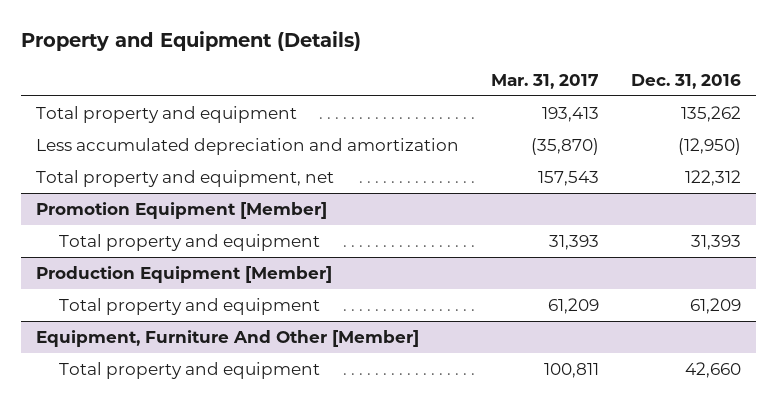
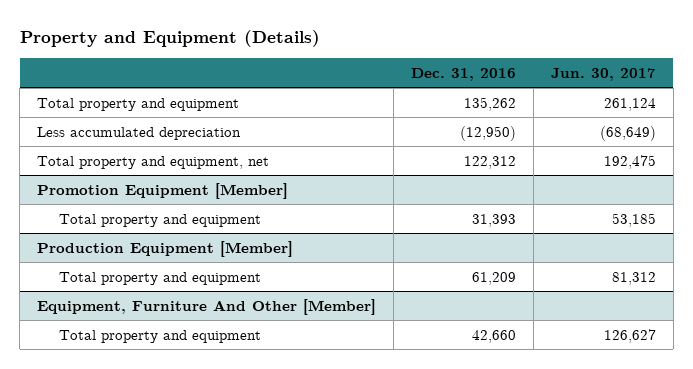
- | Mar. 31, 2017 | Dec. 31, 2016
+ | Dec. 31, 2016 | Jun. 30, 2017
- Less accumulated depreciation and amortization | (35,870) | (12,950)
+ Less accumulated depreciation | (12,950) | (68,649)

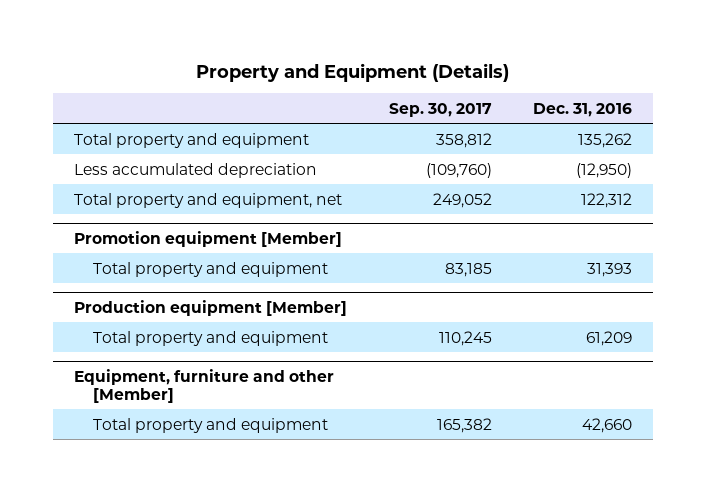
- | Dec. 31, 2016 | Jun. 30, 2017
+ | Sep. 30, 2017 | Dec. 31, 2016
- Promotion Equipment [Member]
+ Promotion equipment [Member]
- Production Equipment [Member]
+ Production equipment [Member]
- Equipment, Furniture And Other [Member]
+ Equipment, furniture and other [Member]

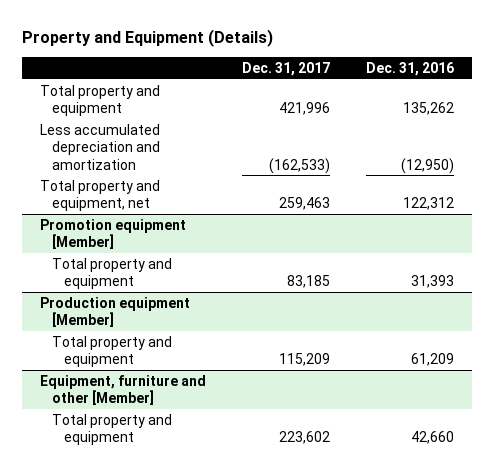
- | Sep. 30, 2017 | Dec. 31, 2016
+ | Dec. 31, 2017 | Dec. 31, 2016
- Less accumulated depreciation | (109,760) | (12,950)
+ Less accumulated depreciation and amortization | (162,533) | (12,950)

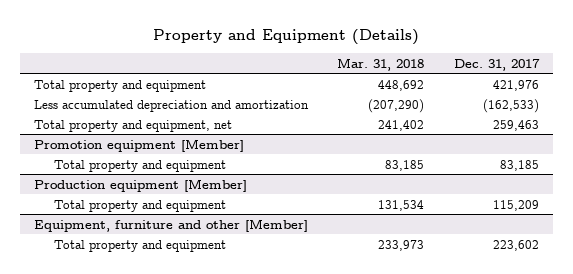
- | Dec. 31, 2017 | Dec. 31, 2016
+ | Mar. 31, 2018 | Dec. 31, 2017
- Total property and equipment | 421,996 | 135,262
+ Total property and equipment | 448,692 | 421,976

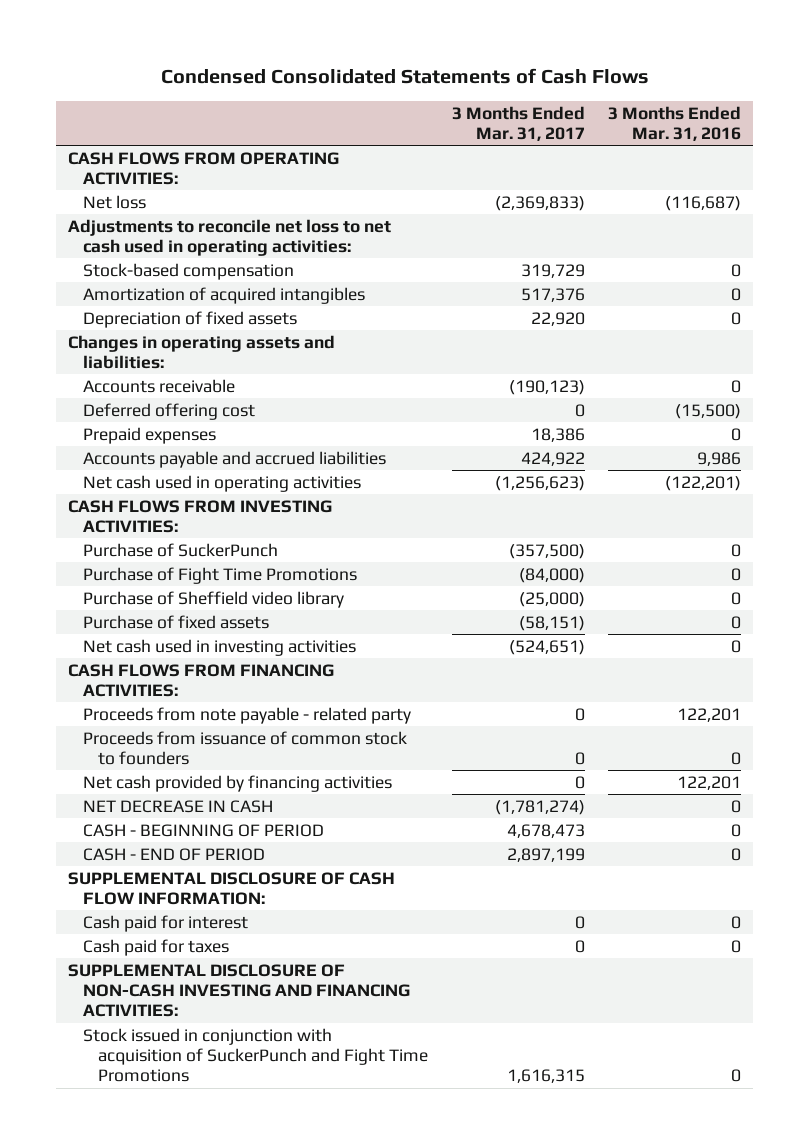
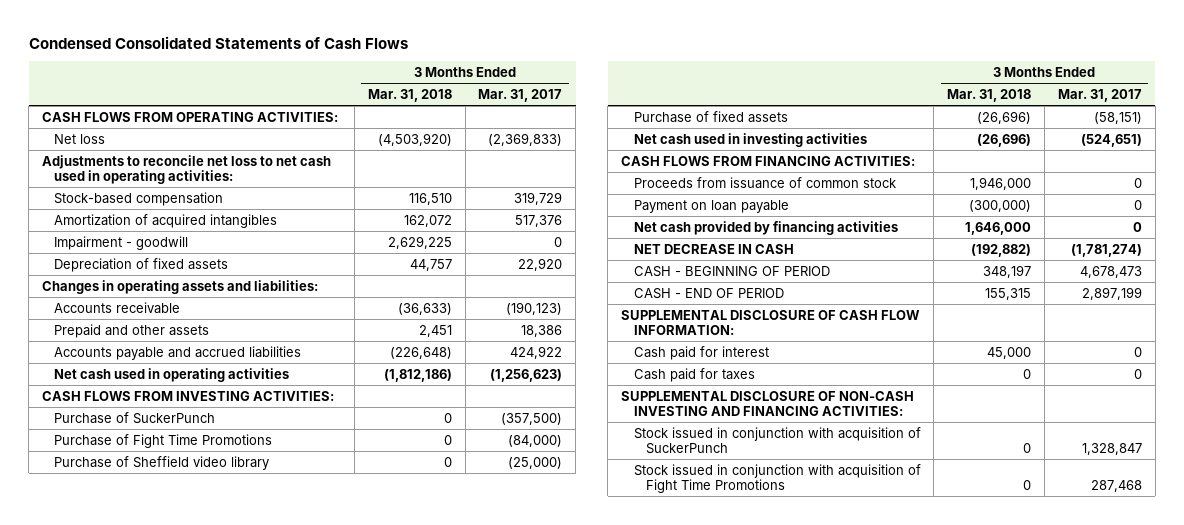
- | 3 Months Ended Mar. 31, 2017 | 3 Months Ended Mar. 31, 2016
+ | 3 Months Ended Mar. 31, 2018 | 3 Months Ended Mar. 31, 2017
+ Impairment - goodwill | 2,629,225 | 0
- Deferred offering cost | 0 | (15,500)
- Prepaid expenses | 18,386 | 0
+ Prepaid and other assets | 2,451 | 18,386
- Proceeds from note payable - related party | 0 | 122,201
- Proceeds from issuance of common stock to founders | 0 | 0
+ Proceeds from issuance of common stock | 1,946,000 | 0
+ Payment on loan payable | (300,000) | 0
- Stock issued in conjunction with acquisition of SuckerPunch and Fight Time Promotions | 1,616,315 | 0
+ Stock issued in conjunction with acquisition of SuckerPunch | 0 | 1,328,847
+ Stock issued in conjunction with acquisition of Fight Time Promotions | 0 | 287,468

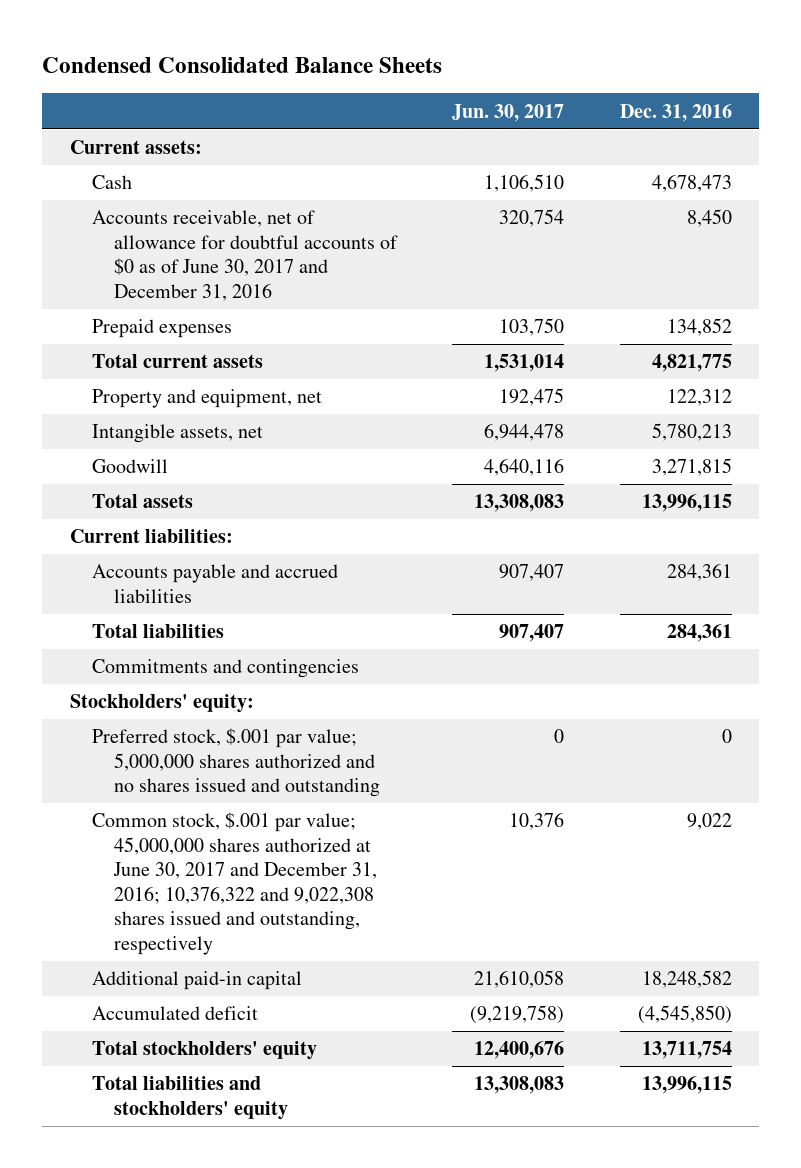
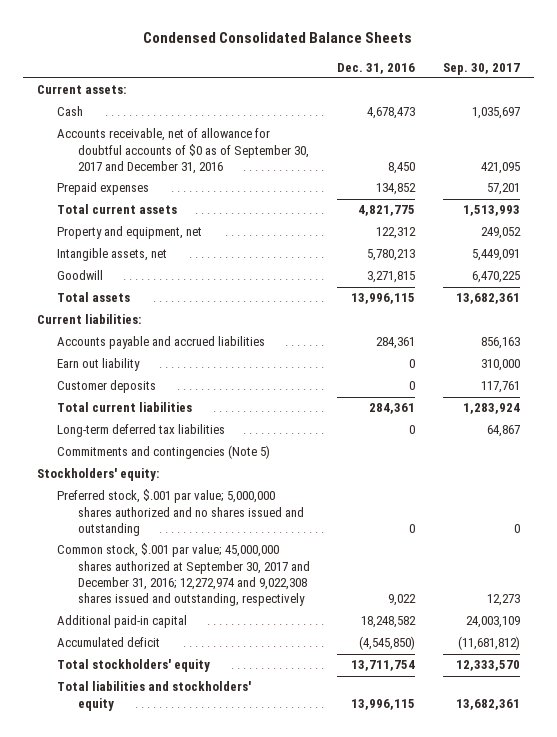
- | Jun. 30, 2017 | Dec. 31, 2016
+ | Dec. 31, 2016 | Sep. 30, 2017
- Accounts receivable, net of allowance for doubtful accounts of $0 as of June 30, 2017 and December 31, 2016 | 320,754 | 8,450
+ Accounts receivable, net of allowance for doubtful accounts of $0 as of September 30, 2017 and December 31, 2016 | 8,450 | 421,095
- Total liabilities | 907,407 | 284,361
- Commitments and contingencies
+ Earn out liability | 0 | 310,000
+ Customer deposits | 0 | 117,761
+ Total current liabilities | 284,361 | 1,283,924
+ Long-term deferred tax liabilities | 0 | 64,867
+ Commitments and contingencies (Note 5)
- Common stock, $.001 par value; 45,000,000 shares authorized at June 30, 2017 and December 31, 2016; 10,376,322 and 9,022,308 shares issued and outstanding, respectively | 10,376 | 9,022
+ Common stock, $.001 par value; 45,000,000 shares authorized at September 30, 2017 and December 31, 2016; 12,272,974 and 9,022,308 shares issued and outstanding, respectively | 9,022 | 12,273

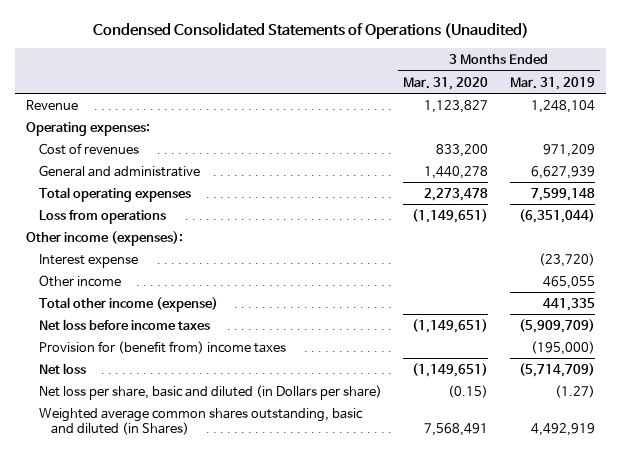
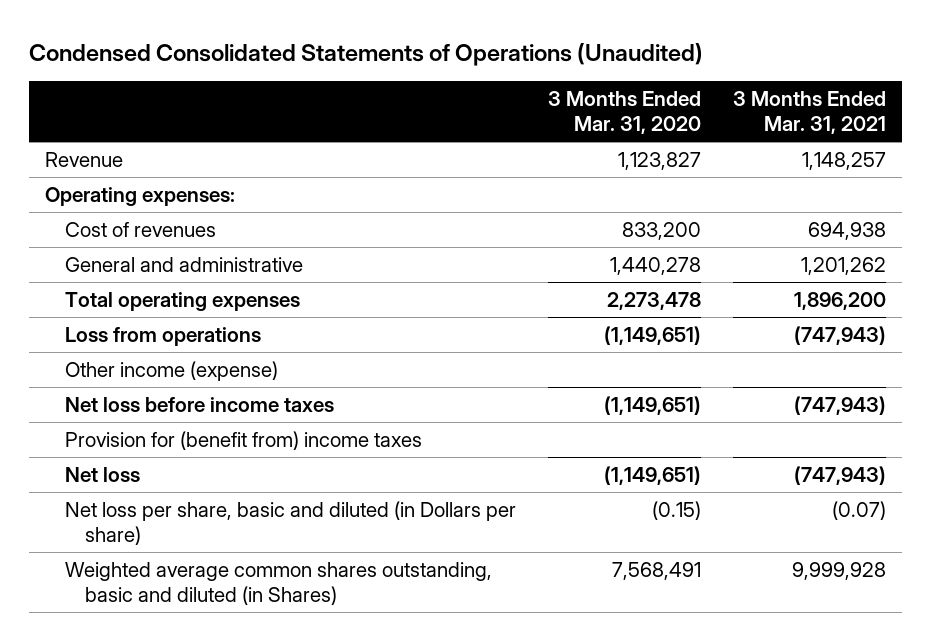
- | 3 Months Ended Mar. 31, 2020 | 3 Months Ended Mar. 31, 2019
+ | 3 Months Ended Mar. 31, 2020 | 3 Months Ended Mar. 31, 2021
- Other income (expenses):
- Interest expense | | (23,720)
- Other income | | 465,055
- Total other income (expense) | | 441,335
+ Other income (expense)

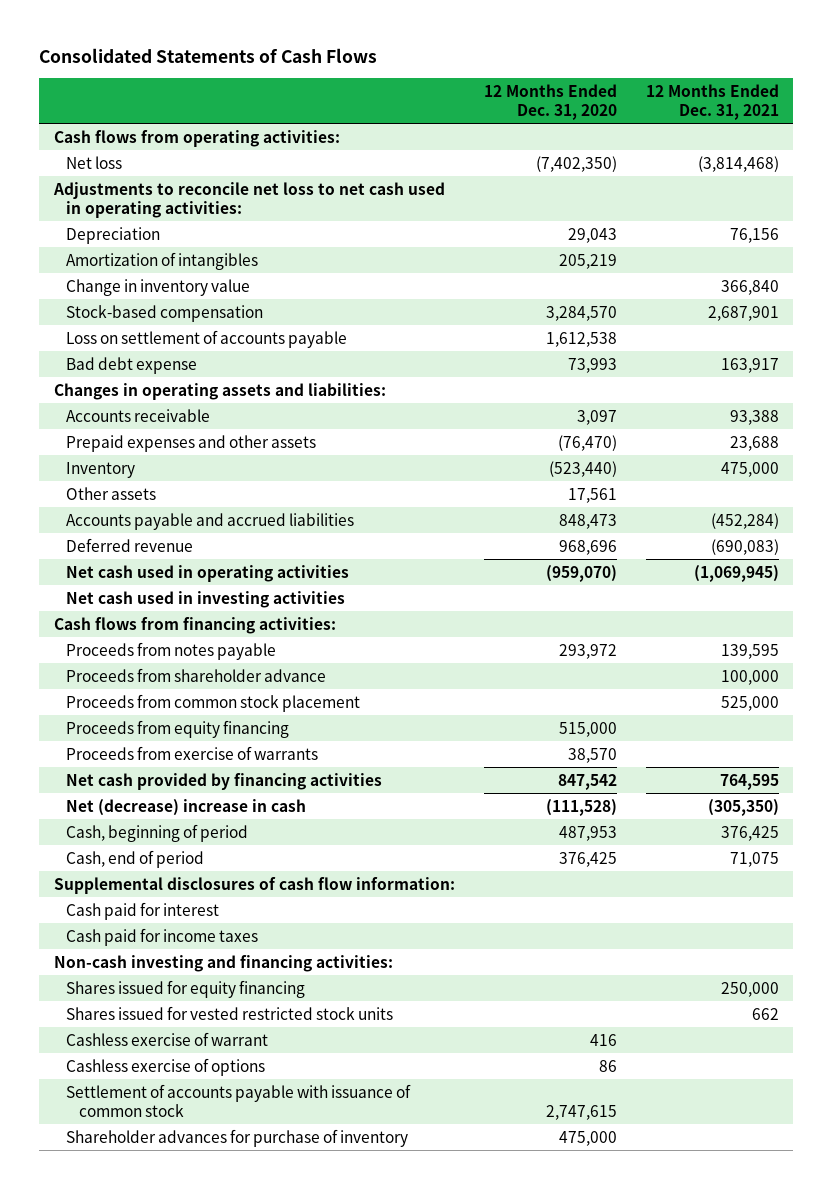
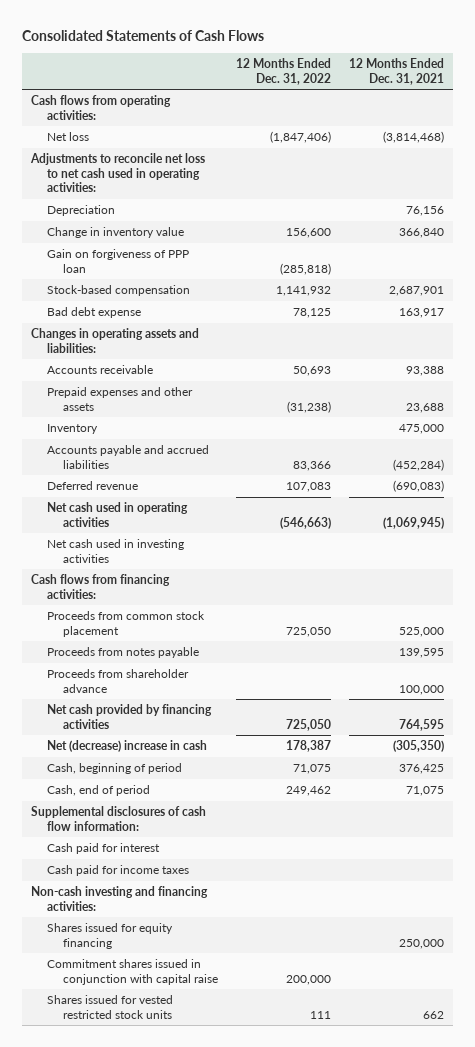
- | 12 Months Ended Dec. 31, 2020 | 12 Months Ended Dec. 31, 2021
+ | 12 Months Ended Dec. 31, 2022 | 12 Months Ended Dec. 31, 2021
- Amortization of intangibles | 205,219 |
+ Gain on forgiveness of PPP loan | (285,818) |
- Loss on settlement of accounts payable | 1,612,538 |
- Other assets | 17,561 |
moved up: Proceeds from common stock placement | 725,050 | 525,000
- Proceeds from equity financing | 515,000 |
- Proceeds from exercise of warrants | 38,570 |
+ Commitment shares issued in conjunction with capital raise | 200,000 |
- Cashless exercise of warrant | 416 |
- Cashless exercise of options | 86 |
- Settlement of accounts payable with issuance of common stock | 2,747,615 |
- Shareholder advances for purchase of inventory | 475,000 |

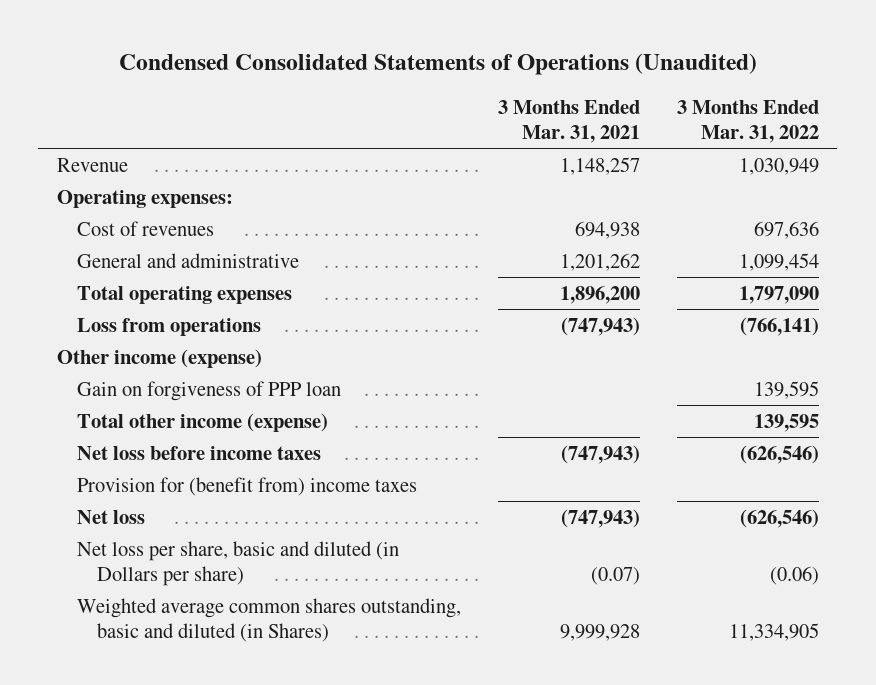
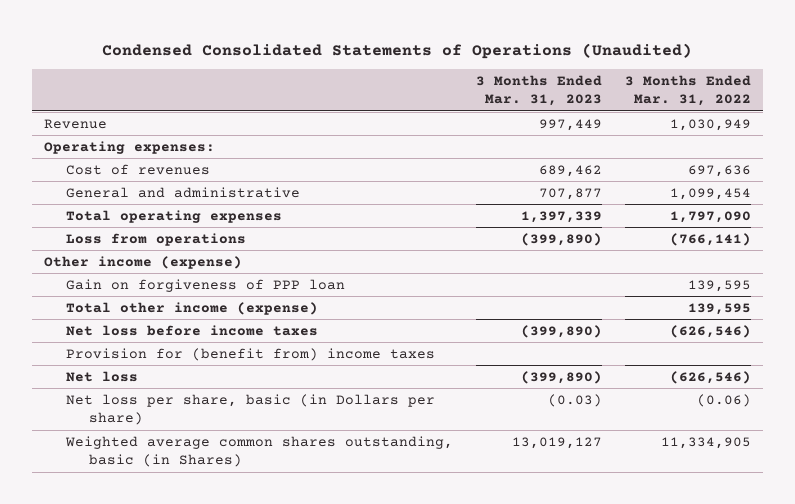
- | 3 Months Ended Mar. 31, 2021 | 3 Months Ended Mar. 31, 2022
+ | 3 Months Ended Mar. 31, 2023 | 3 Months Ended Mar. 31, 2022
- Net loss per share, basic and diluted (in Dollars per share) | (0.07) | (0.06)
- Weighted average common shares outstanding, basic and diluted (in Shares) | 9,999,928 | 11,334,905
+ Net loss per share, basic (in Dollars per share) | (0.03) | (0.06)
+ Weighted average common shares outstanding, basic (in Shares) | 13,019,127 | 11,334,905

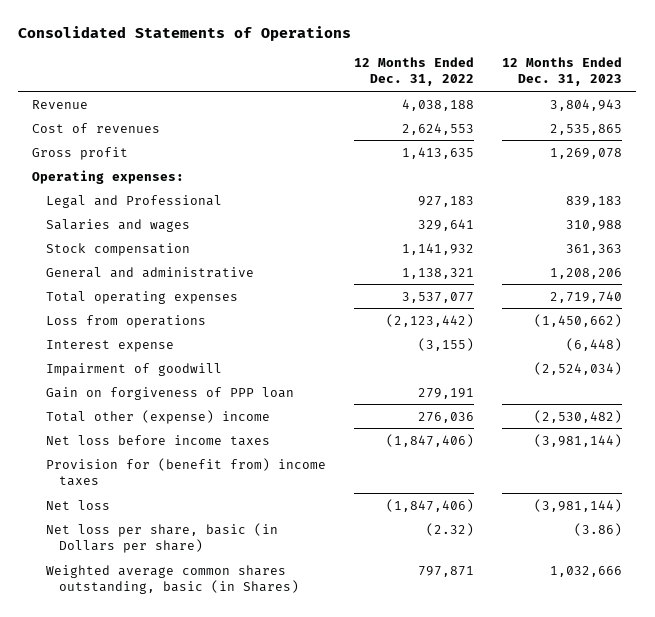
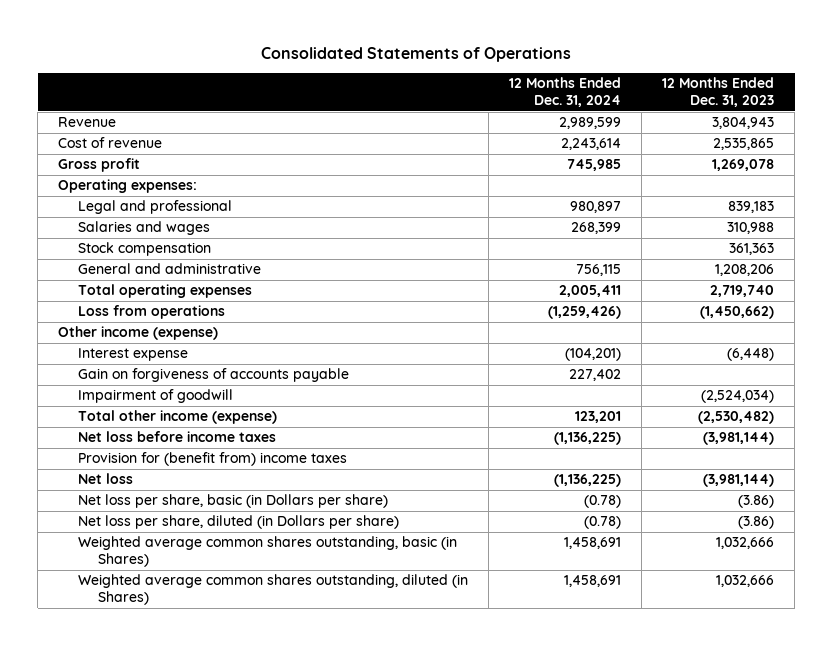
- | 12 Months Ended Dec. 31, 2022 | 12 Months Ended Dec. 31, 2023
+ | 12 Months Ended Dec. 31, 2024 | 12 Months Ended Dec. 31, 2023
- Cost of revenues | 2,624,553 | 2,535,865
+ Cost of revenue | 2,243,614 | 2,535,865
- Legal and Professional | 927,183 | 839,183
+ Legal and professional | 980,897 | 839,183
+ Other income (expense)
+ Gain on forgiveness of accounts payable | 227,402 |
- Gain on forgiveness of PPP loan | 279,191 |
- Total other (expense) income | 276,036 | (2,530,482)
+ Total other income (expense) | 123,201 | (2,530,482)
+ Net loss per share, diluted (in Dollars per share) | (0.78) | (3.86)
+ Weighted average common shares outstanding, diluted (in Shares) | 1,458,691 | 1,032,666

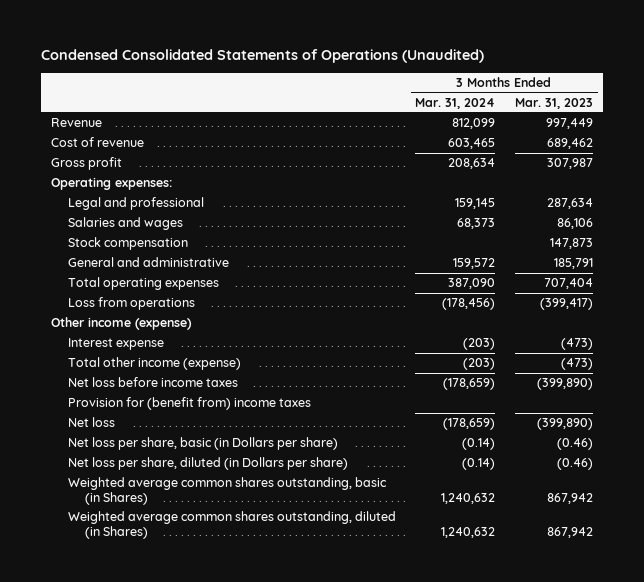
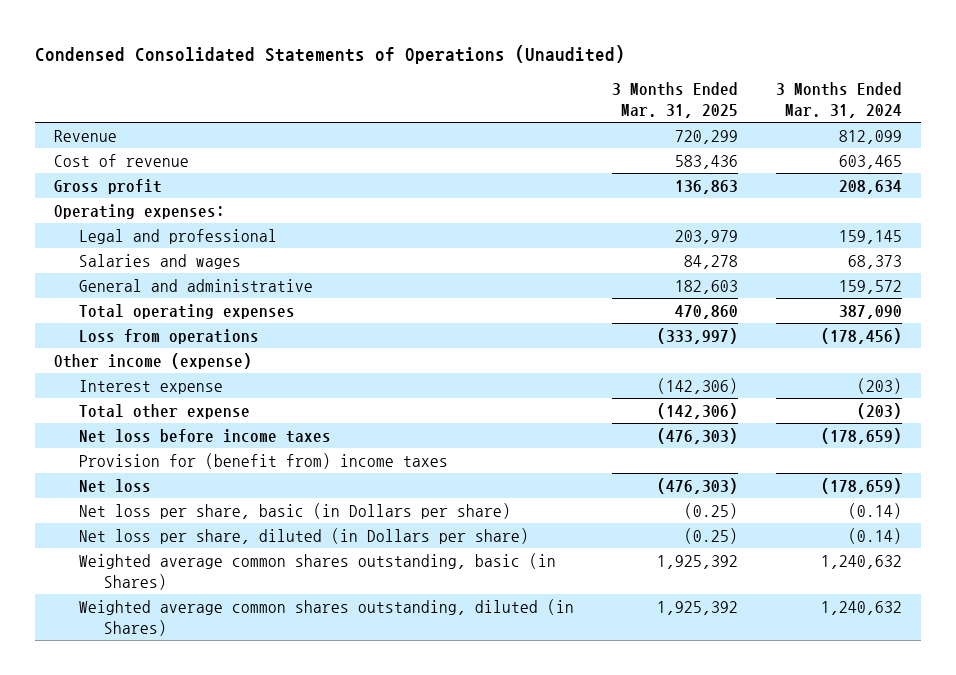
- | 3 Months Ended Mar. 31, 2024 | 3 Months Ended Mar. 31, 2023
+ | 3 Months Ended Mar. 31, 2025 | 3 Months Ended Mar. 31, 2024
- Stock compensation | | 147,873
- Total other income (expense) | (203) | (473)
+ Total other expense | (142,306) | (203)

